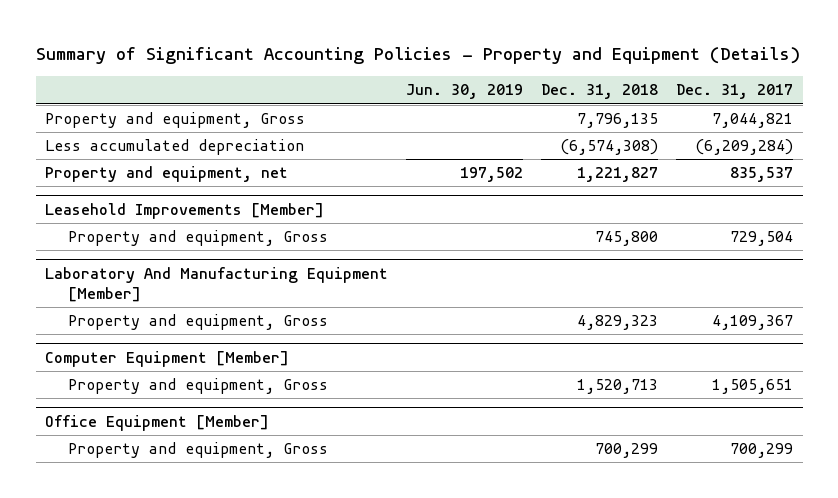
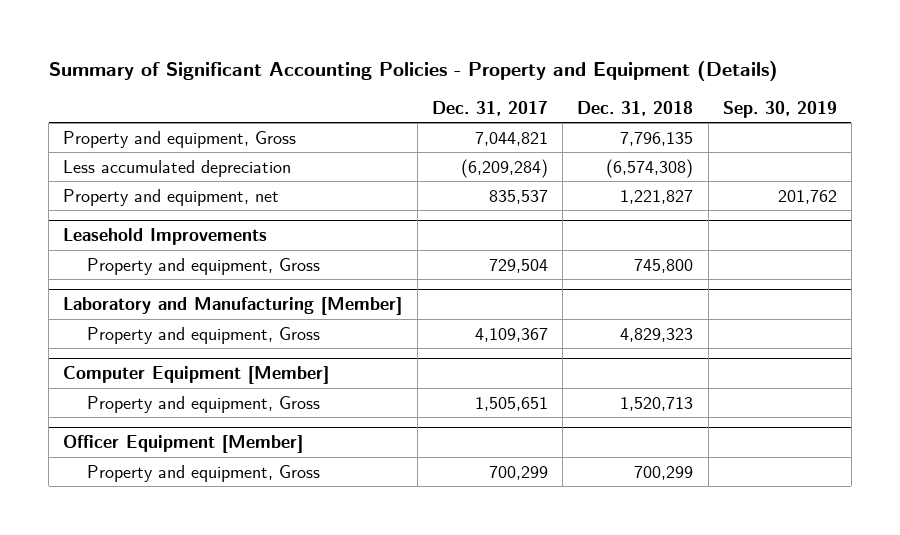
- | Jun. 30, 2019 | Dec. 31, 2018 | Dec. 31, 2017
+ | Dec. 31, 2017 | Dec. 31, 2018 | Sep. 30, 2019
- Leasehold Improvements [Member]
+ Leasehold Improvements
- Laboratory And Manufacturing Equipment [Member]
+ Laboratory and Manufacturing [Member]
- Office Equipment [Member]
+ Officer Equipment [Member]

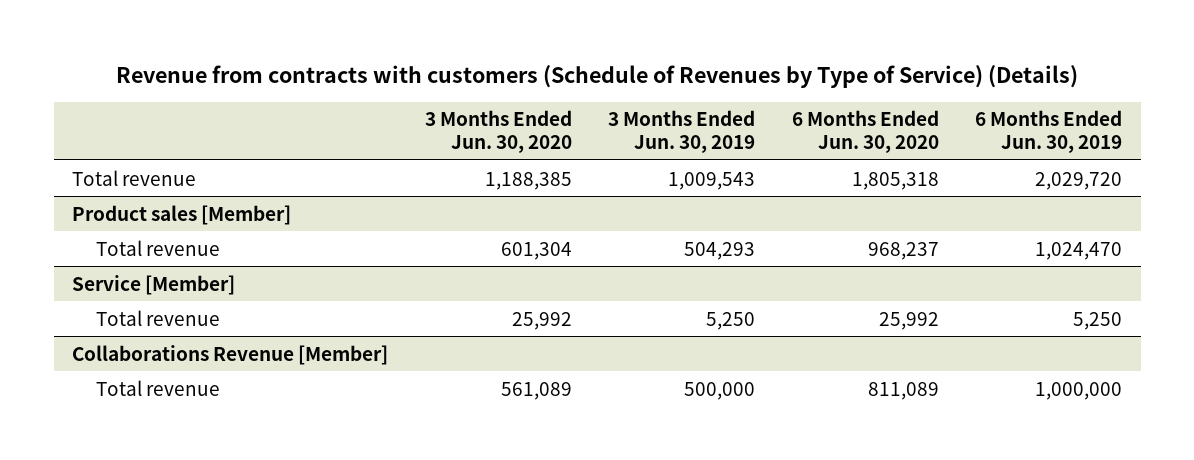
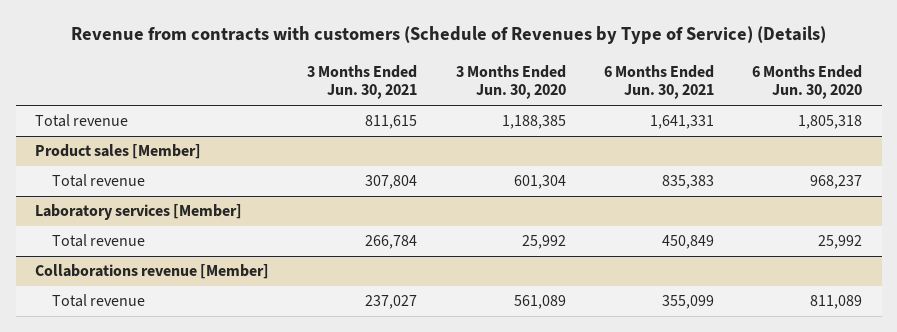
- | 3 Months Ended Jun. 30, 2020 | 3 Months Ended Jun. 30, 2019 | 6 Months Ended Jun. 30, 2020 | 6 Months Ended Jun. 30, 2019
+ | 3 Months Ended Jun. 30, 2021 | 3 Months Ended Jun. 30, 2020 | 6 Months Ended Jun. 30, 2021 | 6 Months Ended Jun. 30, 2020
- Service [Member]
+ Laboratory services [Member]
- Collaborations Revenue [Member]
+ Collaborations revenue [Member]

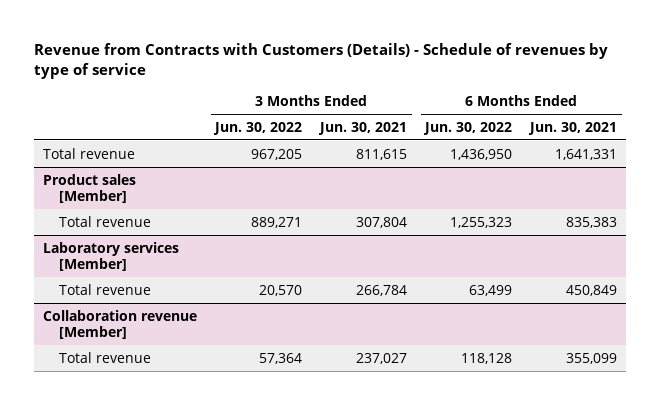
- Revenue from contracts with customers (Schedule of Revenues by Type of Service) (Details)
+ Revenue from Contracts with Customers (Details) - Schedule of revenues by type of service
- | 3 Months Ended Jun. 30, 2021 | 3 Months Ended Jun. 30, 2020 | 6 Months Ended Jun. 30, 2021 | 6 Months Ended Jun. 30, 2020
+ | 3 Months Ended Jun. 30, 2022 | 3 Months Ended Jun. 30, 2021 | 6 Months Ended Jun. 30, 2022 | 6 Months Ended Jun. 30, 2021
- Collaborations revenue [Member]
+ Collaboration revenue [Member]

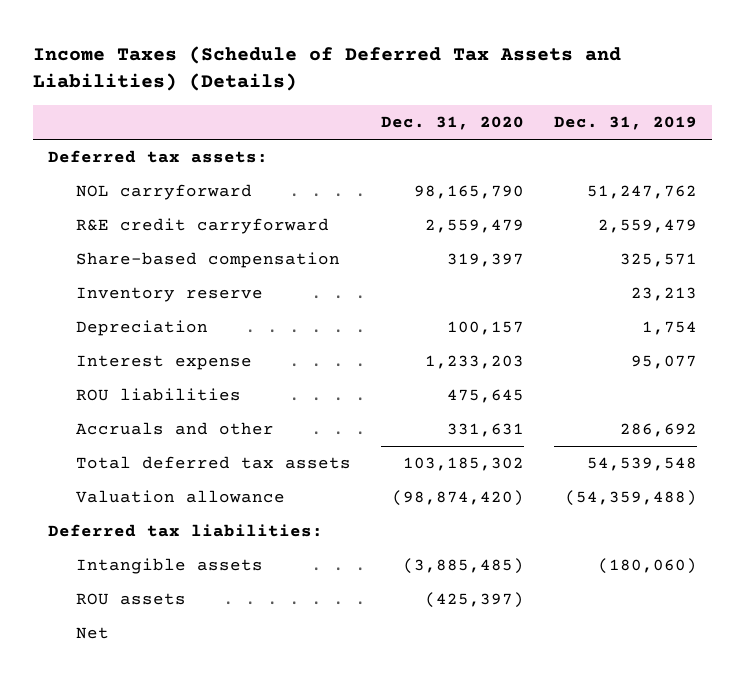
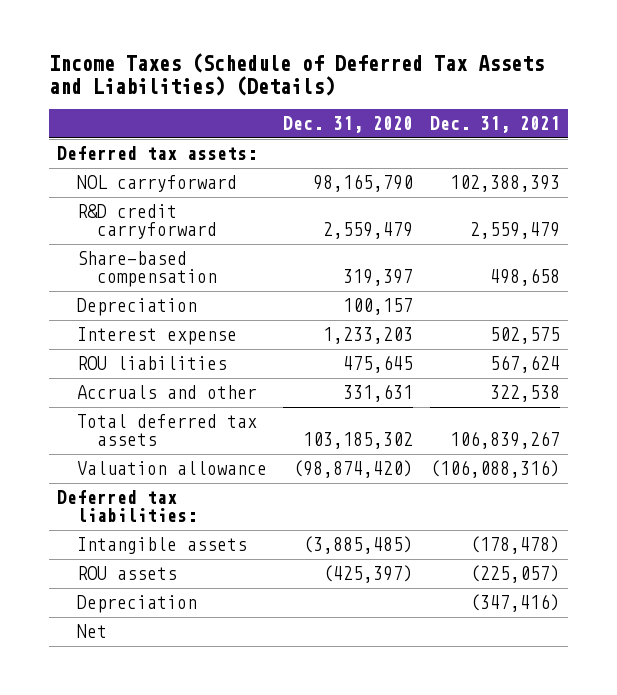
- | Dec. 31, 2020 | Dec. 31, 2019
+ | Dec. 31, 2020 | Dec. 31, 2021
- R&E credit carryforward | 2,559,479 | 2,559,479
+ R&D credit carryforward | 2,559,479 | 2,559,479
- Inventory reserve | | 23,213
+ Depreciation | | (347,416)

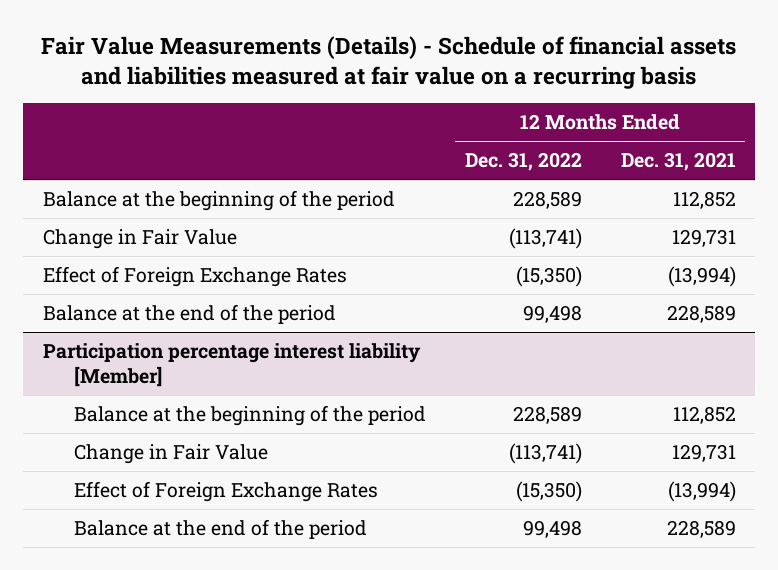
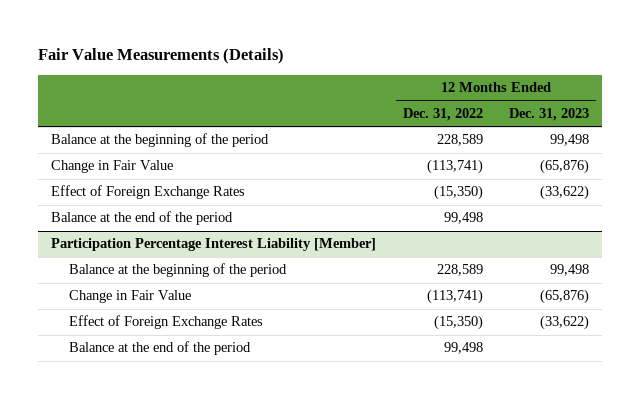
- Fair Value Measurements (Details) - Schedule of financial assets and liabilities measured at fair value on a recurring basis
+ Fair Value Measurements (Details)
- | 12 Months Ended Dec. 31, 2022 | 12 Months Ended Dec. 31, 2021
+ | 12 Months Ended Dec. 31, 2022 | 12 Months Ended Dec. 31, 2023
- Participation percentage interest liability [Member]
+ Participation Percentage Interest Liability [Member]

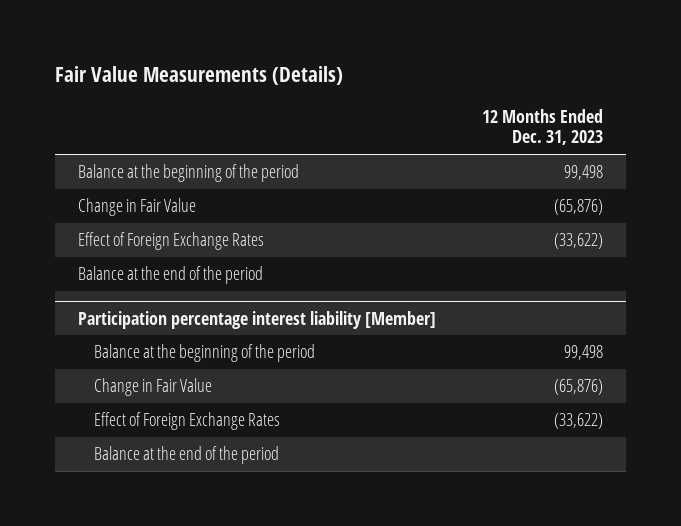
- | 12 Months Ended Dec. 31, 2022 | 12 Months Ended Dec. 31, 2023
+ | 12 Months Ended Dec. 31, 2023
- Participation Percentage Interest Liability [Member]
+ Participation percentage interest liability [Member]

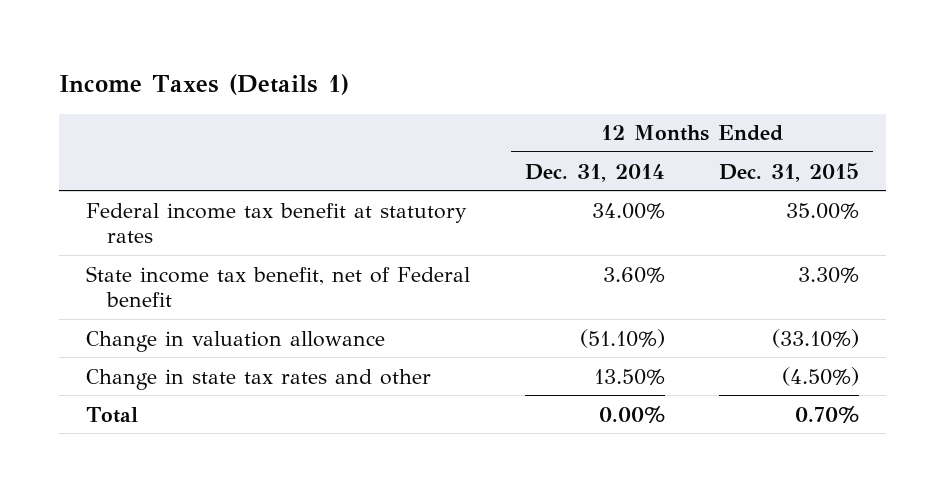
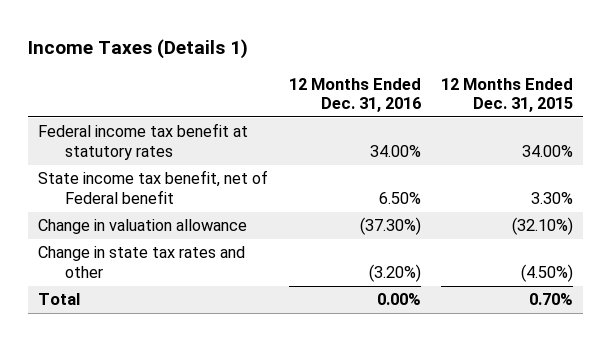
- | 12 Months Ended Dec. 31, 2014 | 12 Months Ended Dec. 31, 2015
+ | 12 Months Ended Dec. 31, 2016 | 12 Months Ended Dec. 31, 2015
- Federal income tax benefit at statutory rates | 34.00% | 35.00%
+ Federal income tax benefit at statutory rates | 34.00% | 34.00%
- Change in valuation allowance | (51.10%) | (33.10%)
+ Change in valuation allowance | (37.30%) | (32.10%)

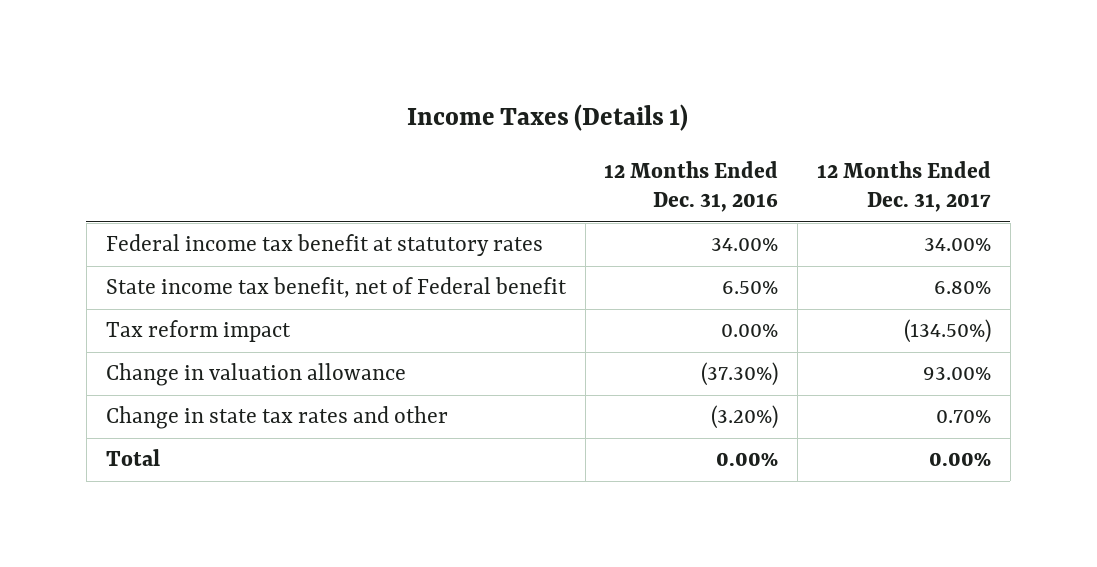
- | 12 Months Ended Dec. 31, 2016 | 12 Months Ended Dec. 31, 2015
+ | 12 Months Ended Dec. 31, 2016 | 12 Months Ended Dec. 31, 2017
+ Tax reform impact | 0.00% | (134.50%)

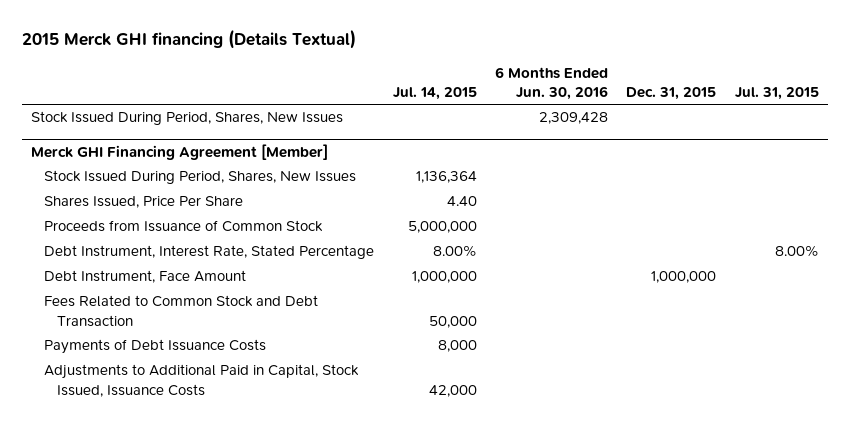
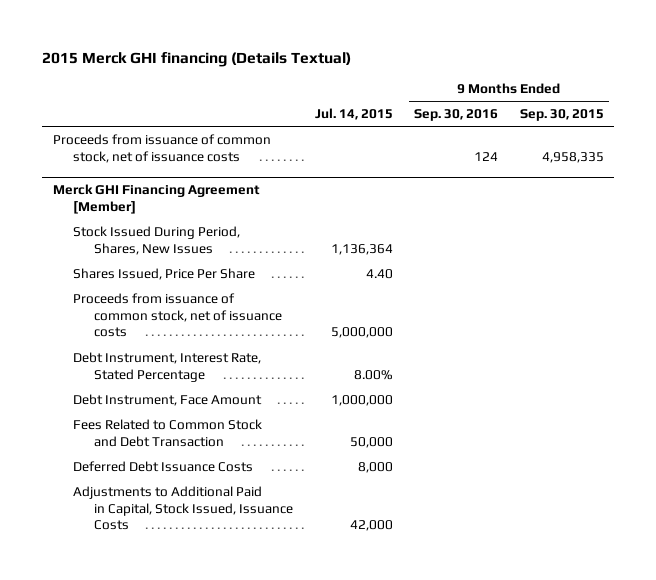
- | Jul. 14, 2015 | 6 Months Ended Jun. 30, 2016 | Dec. 31, 2015 | Jul. 31, 2015
+ | Jul. 14, 2015 | 9 Months Ended Sep. 30, 2016 | 9 Months Ended Sep. 30, 2015
- Stock Issued During Period, Shares, New Issues | | 2,309,428 | |
+ Proceeds from issuance of common stock, net of issuance costs | | 124 | 4,958,335
@ Merck GHI Financing Agreement [Member]
- Proceeds from Issuance of Common Stock | 5,000,000 | | |
+ Proceeds from issuance of common stock, net of issuance costs | 5,000,000 | |
- Payments of Debt Issuance Costs | 8,000 | | |
+ Deferred Debt Issuance Costs | 8,000 | |

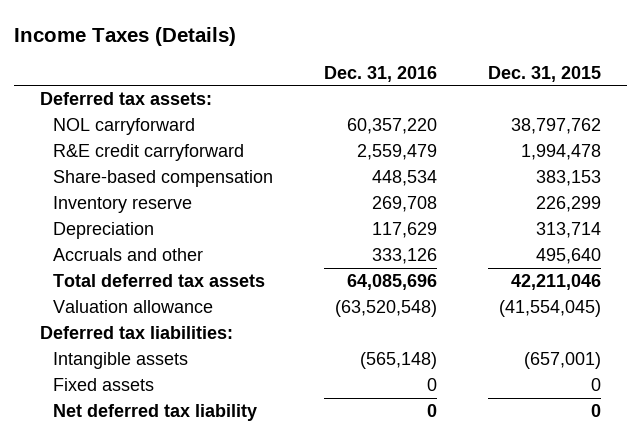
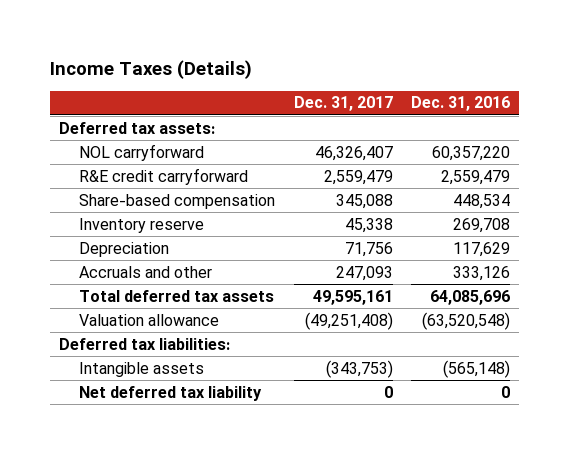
- | Dec. 31, 2016 | Dec. 31, 2015
+ | Dec. 31, 2017 | Dec. 31, 2016
- Fixed assets | 0 | 0

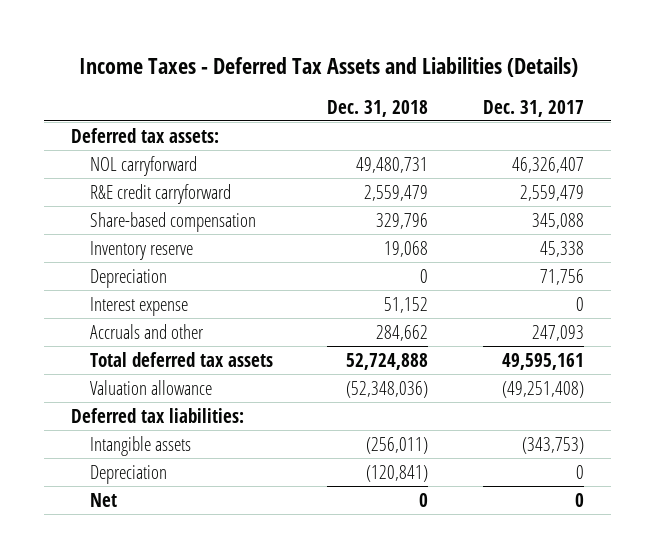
- Income Taxes (Details)
+ Income Taxes - Deferred Tax Assets and Liabilities (Details)
- | Dec. 31, 2017 | Dec. 31, 2016
+ | Dec. 31, 2018 | Dec. 31, 2017
+ Interest expense | 51,152 | 0
- Net deferred tax liability | 0 | 0
+ Depreciation | (120,841) | 0
+ Net | 0 | 0

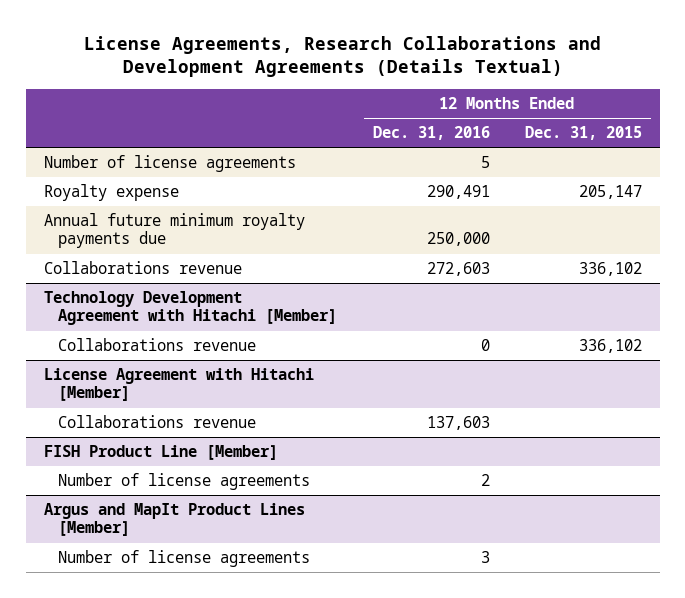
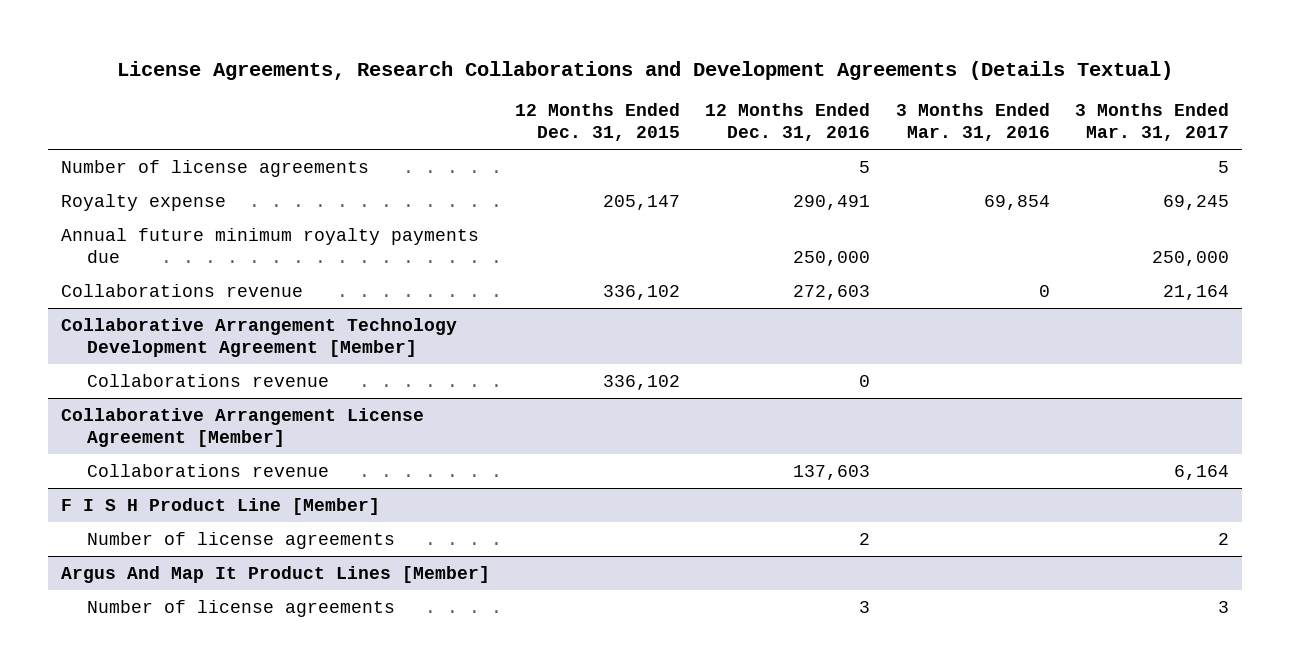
- | 12 Months Ended Dec. 31, 2016 | 12 Months Ended Dec. 31, 2015
+ | 12 Months Ended Dec. 31, 2015 | 12 Months Ended Dec. 31, 2016 | 3 Months Ended Mar. 31, 2016 | 3 Months Ended Mar. 31, 2017
- Technology Development Agreement with Hitachi [Member]
+ Collaborative Arrangement Technology Development Agreement [Member]
- License Agreement with Hitachi [Member]
+ Collaborative Arrangement License Agreement [Member]
- FISH Product Line [Member]
+ F I S H Product Line [Member]
- Argus and MapIt Product Lines [Member]
+ Argus And Map It Product Lines [Member]

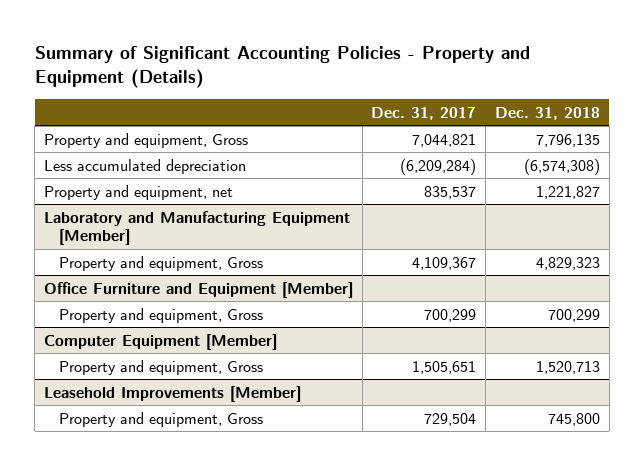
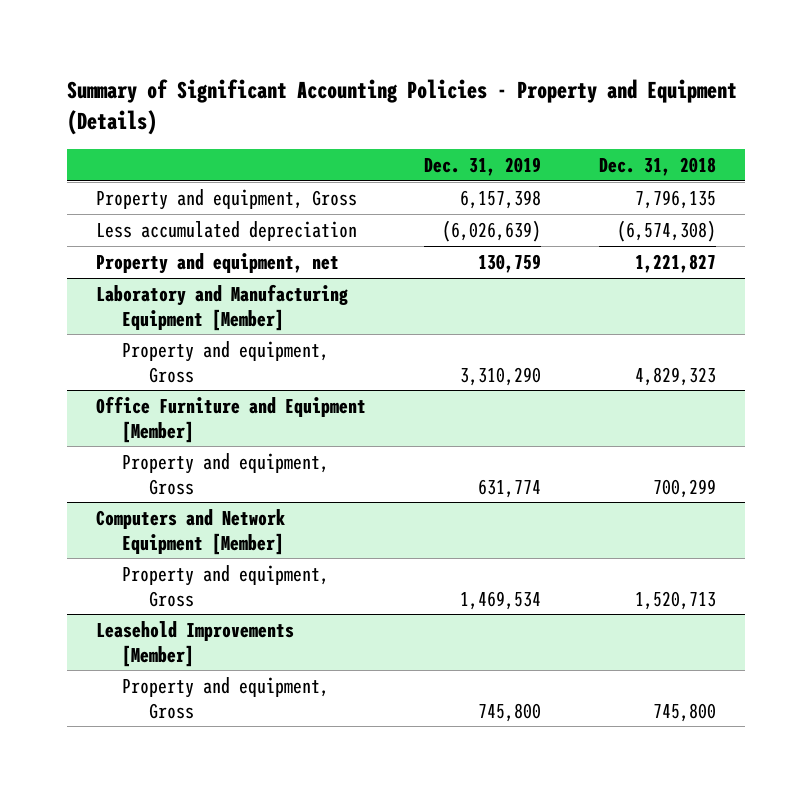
- | Dec. 31, 2017 | Dec. 31, 2018
+ | Dec. 31, 2019 | Dec. 31, 2018
- Computer Equipment [Member]
+ Computers and Network Equipment [Member]

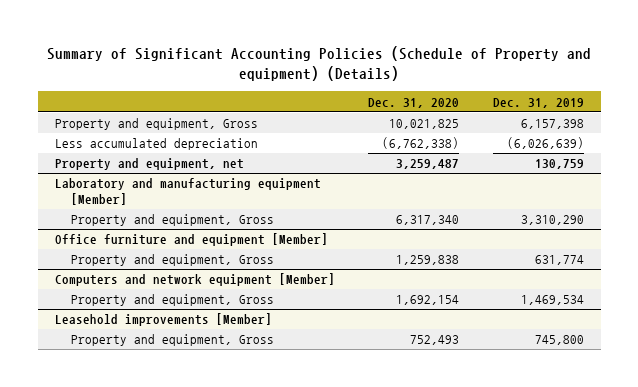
- Summary of Significant Accounting Policies - Property and Equipment (Details)
+ Summary of Significant Accounting Policies (Schedule of Property and equipment) (Details)
- | Dec. 31, 2019 | Dec. 31, 2018
+ | Dec. 31, 2020 | Dec. 31, 2019
- Laboratory and Manufacturing Equipment [Member]
+ Laboratory and manufacturing equipment [Member]
- Office Furniture and Equipment [Member]
+ Office furniture and equipment [Member]
- Computers and Network Equipment [Member]
+ Computers and network equipment [Member]
- Leasehold Improvements [Member]
+ Leasehold improvements [Member]

